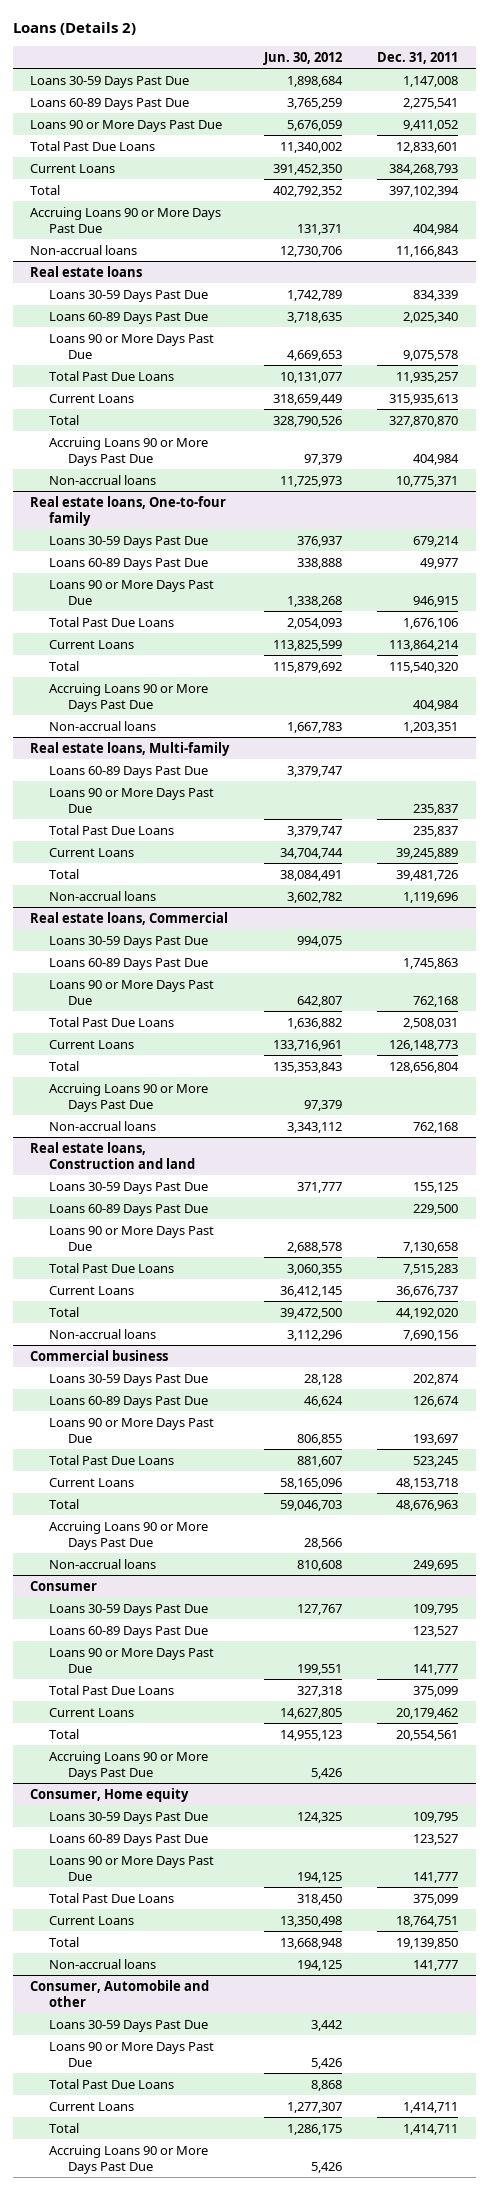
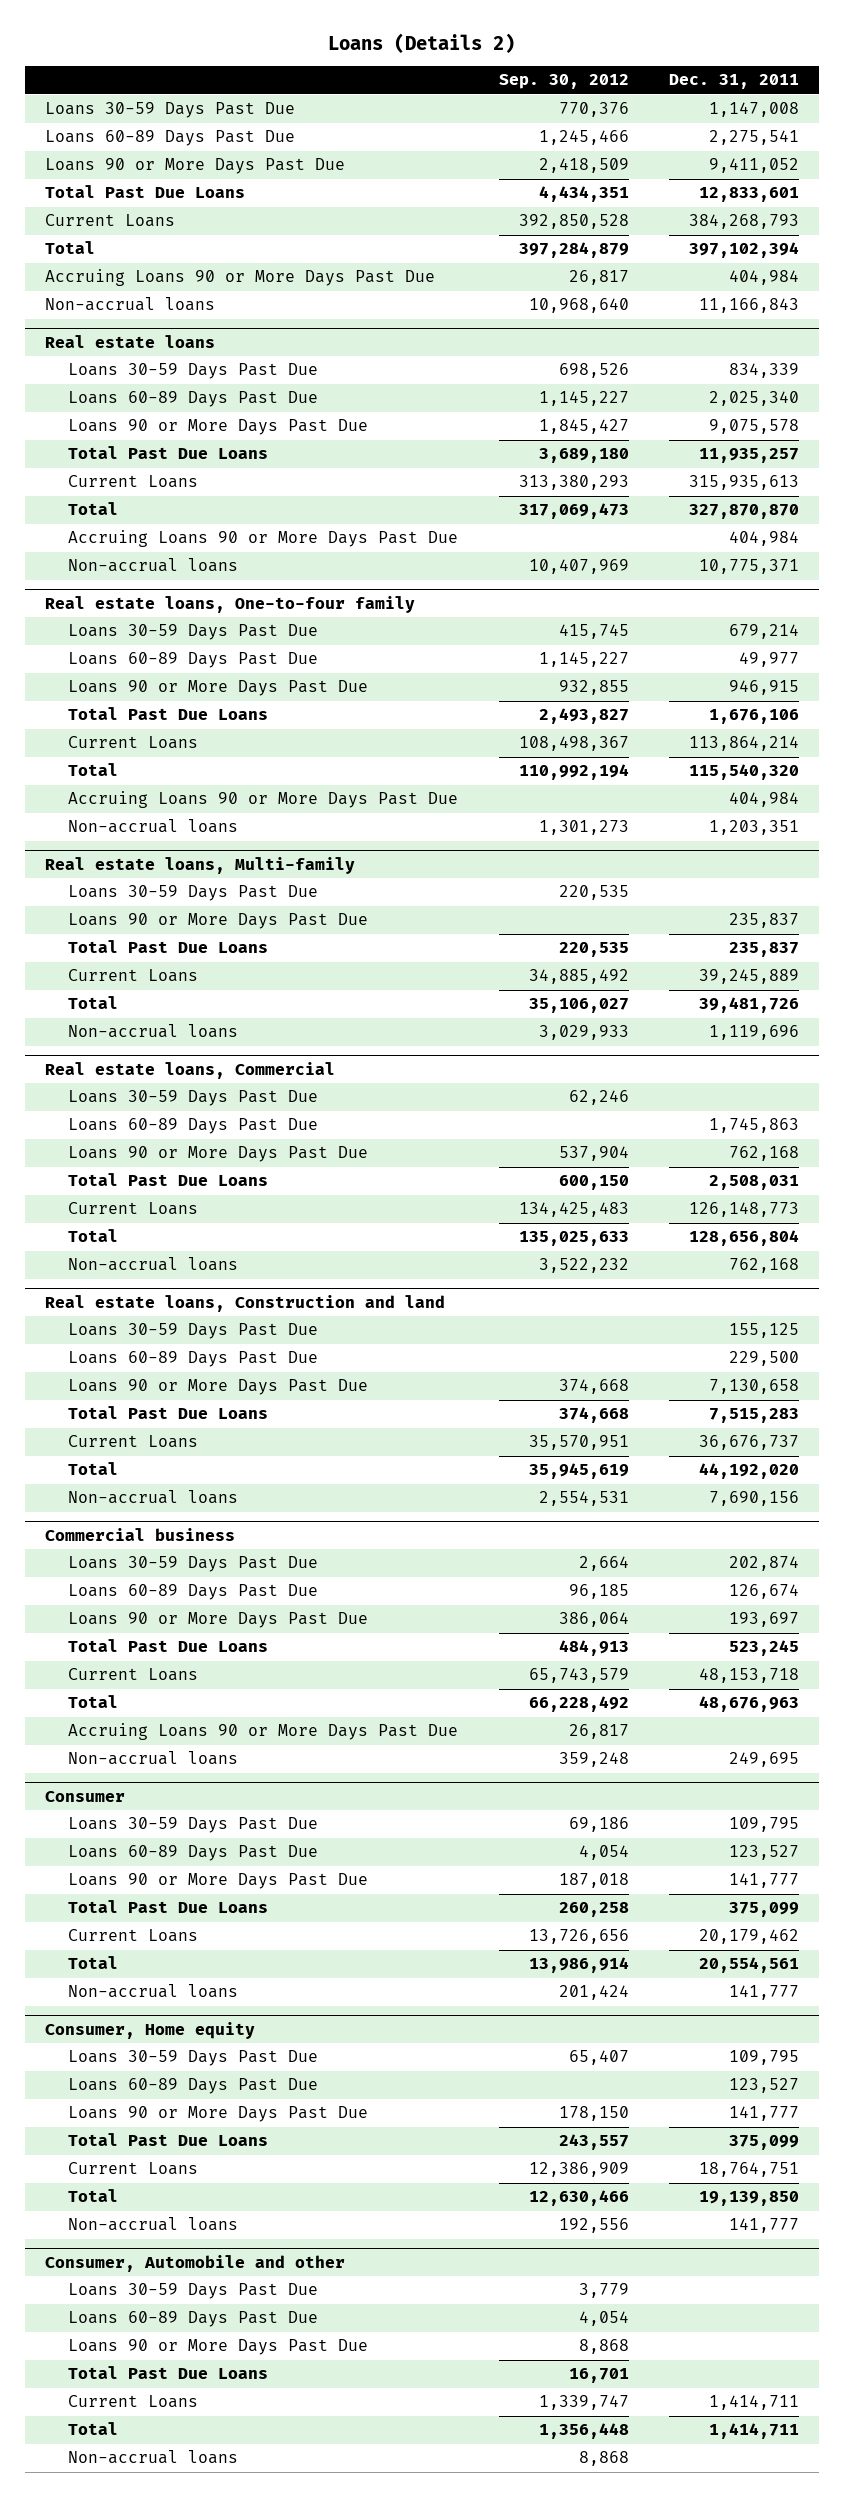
- | Jun. 30, 2012 | Dec. 31, 2011
+ | Sep. 30, 2012 | Dec. 31, 2011
@ Real estate loans, Multi-family
- Loans 60-89 Days Past Due | 3,379,747 |
+ Loans 30-59 Days Past Due | 220,535 |
@ Real estate loans, Commercial
- Accruing Loans 90 or More Days Past Due | 97,379 |
@ Consumer
- Accruing Loans 90 or More Days Past Due | 5,426 |
+ Non-accrual loans | 201,424 | 141,777
@ Consumer, Automobile and other
+ Loans 60-89 Days Past Due | 4,054 |
- Accruing Loans 90 or More Days Past Due | 5,426 |
+ Non-accrual loans | 8,868 |

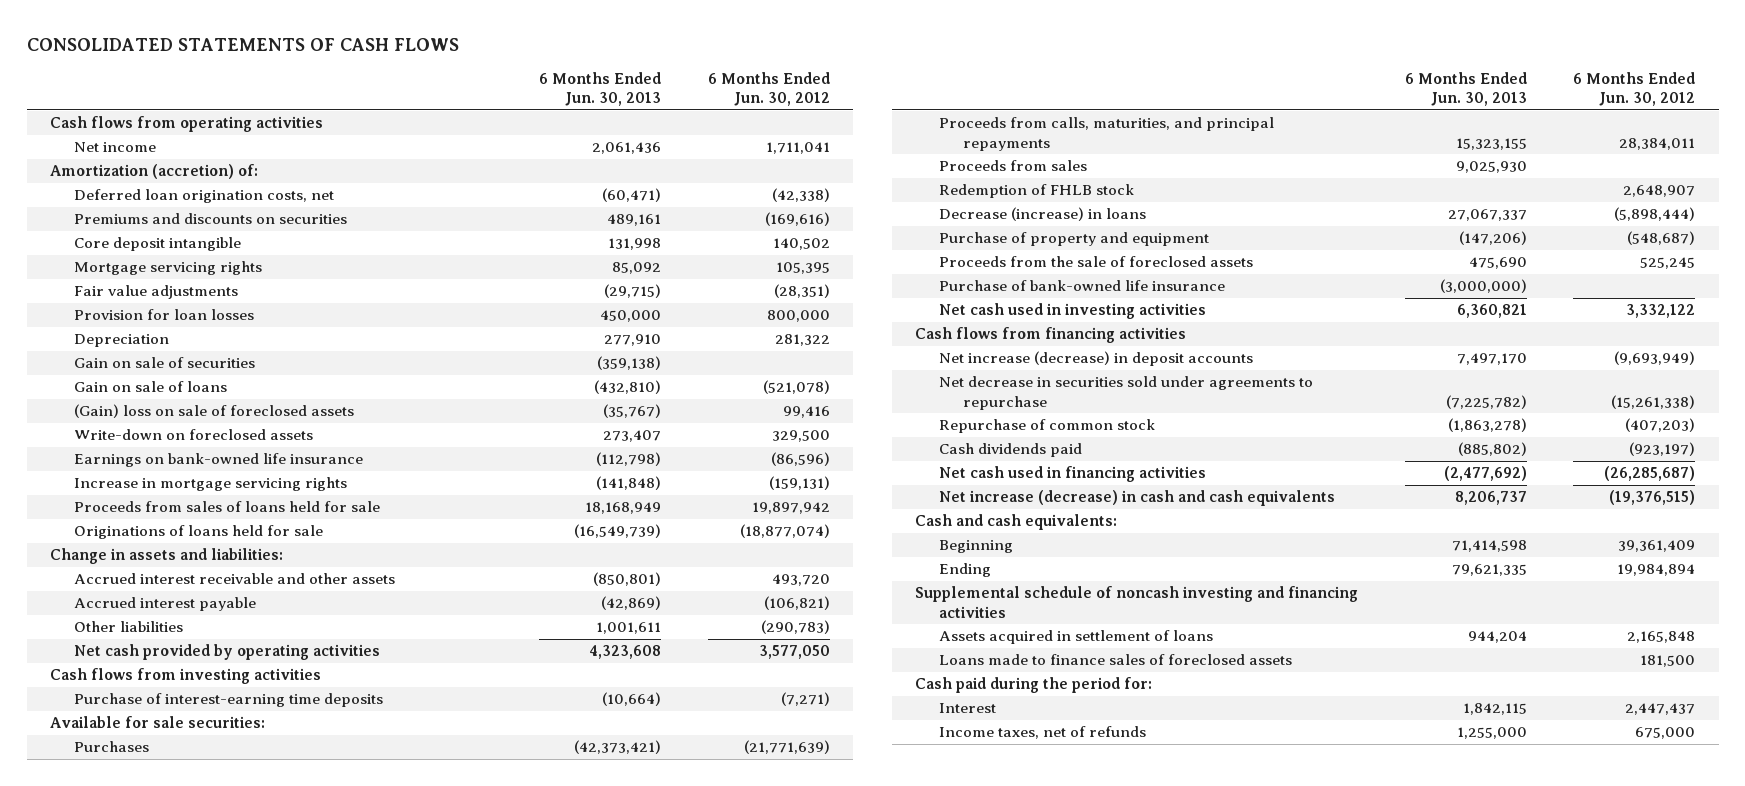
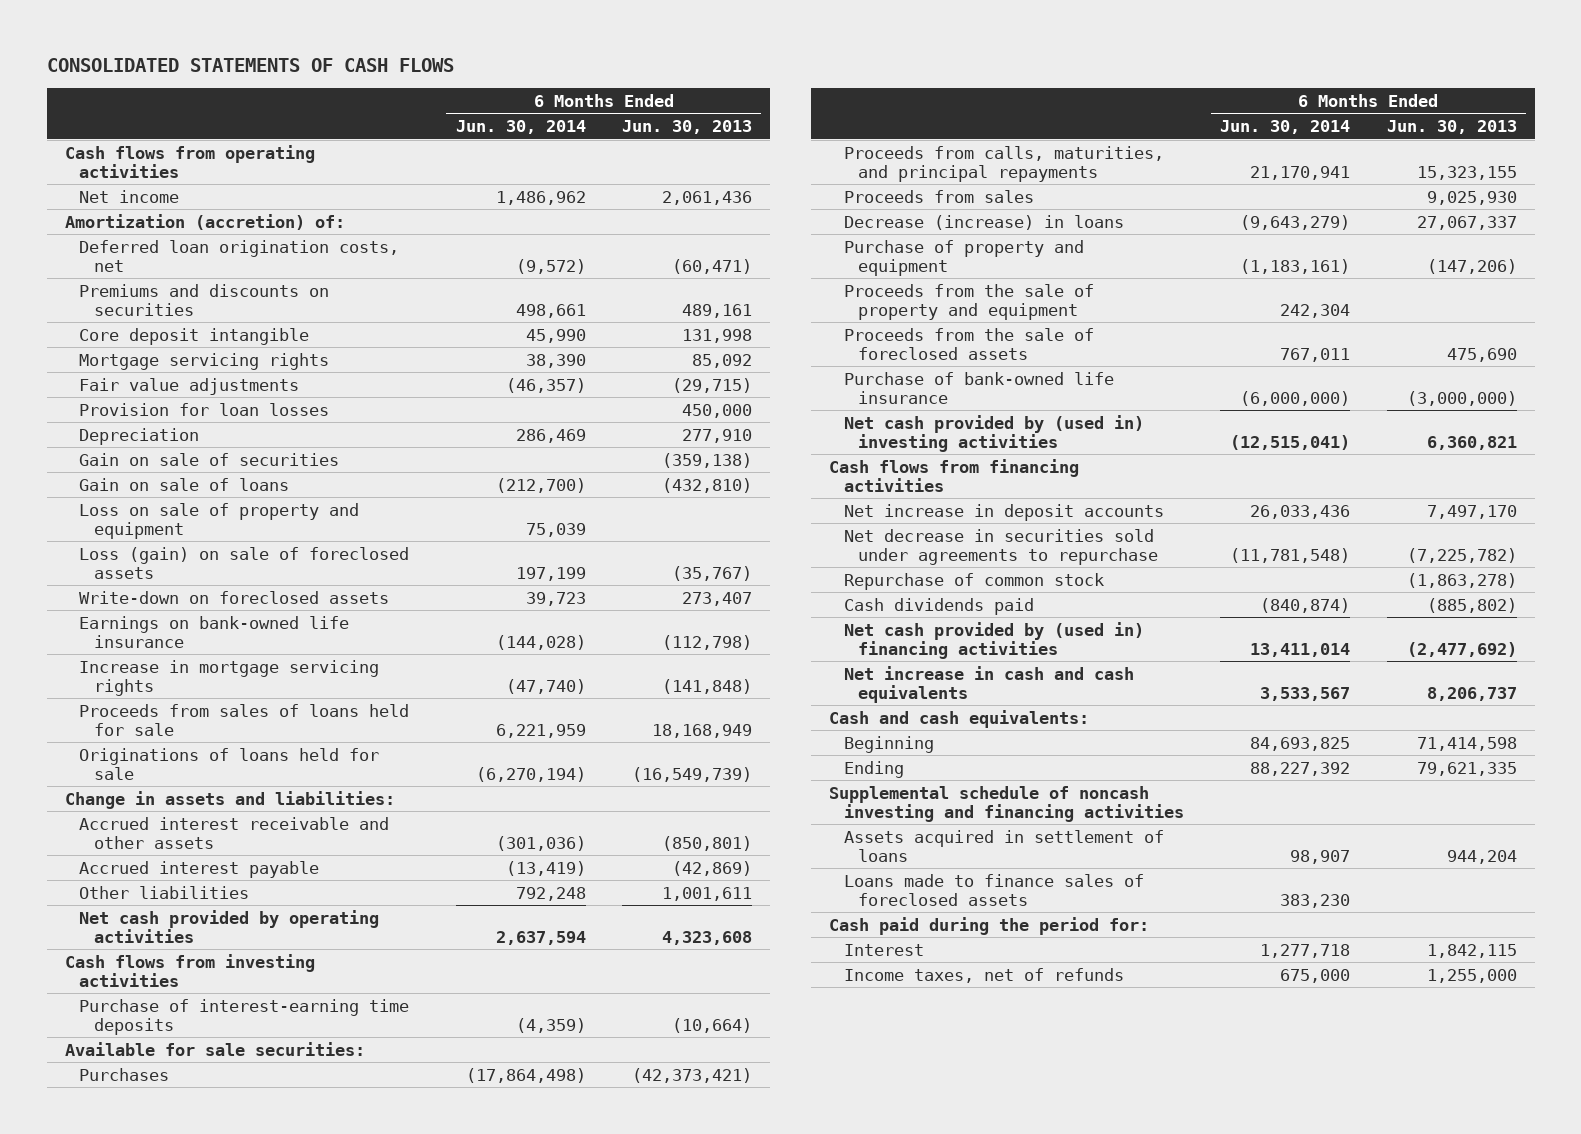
- | 6 Months Ended Jun. 30, 2013 | 6 Months Ended Jun. 30, 2012
+ | 6 Months Ended Jun. 30, 2014 | 6 Months Ended Jun. 30, 2013
- (Gain) loss on sale of foreclosed assets | (35,767) | 99,416
+ Loss on sale of property and equipment | 75,039 |
+ Loss (gain) on sale of foreclosed assets | 197,199 | (35,767)
- Redemption of FHLB stock | | 2,648,907
+ Proceeds from the sale of property and equipment | 242,304 |
- Net cash used in investing activities | 6,360,821 | 3,332,122
+ Net cash provided by (used in) investing activities | (12,515,041) | 6,360,821
- Net increase (decrease) in deposit accounts | 7,497,170 | (9,693,949)
+ Net increase in deposit accounts | 26,033,436 | 7,497,170
- Net cash used in financing activities | (2,477,692) | (26,285,687)
- Net increase (decrease) in cash and cash equivalents | 8,206,737 | (19,376,515)
+ Net cash provided by (used in) financing activities | 13,411,014 | (2,477,692)
+ Net increase in cash and cash equivalents | 3,533,567 | 8,206,737

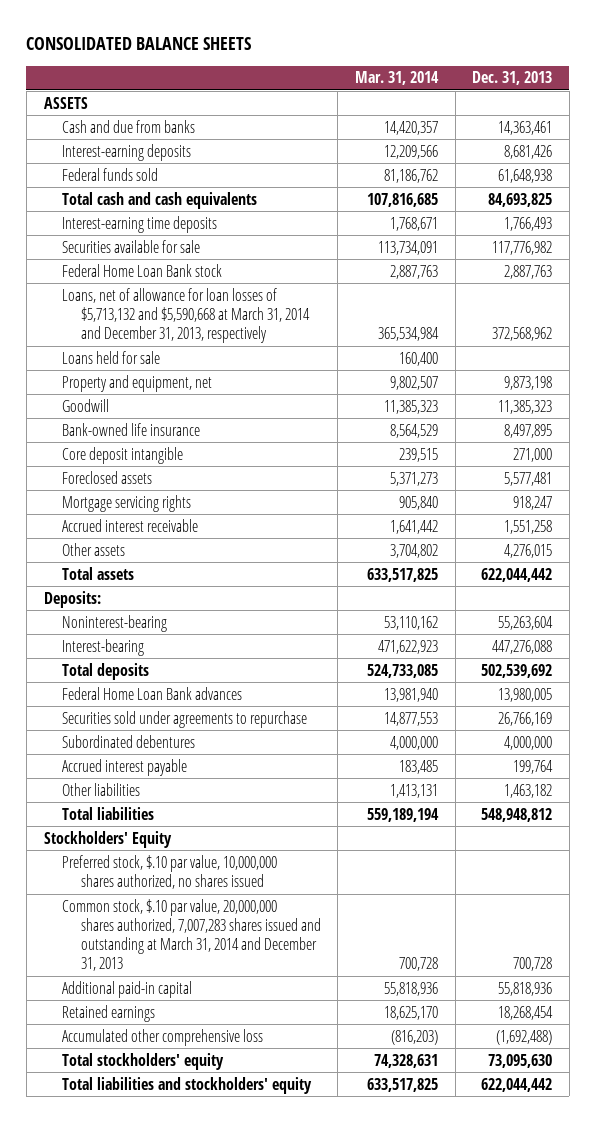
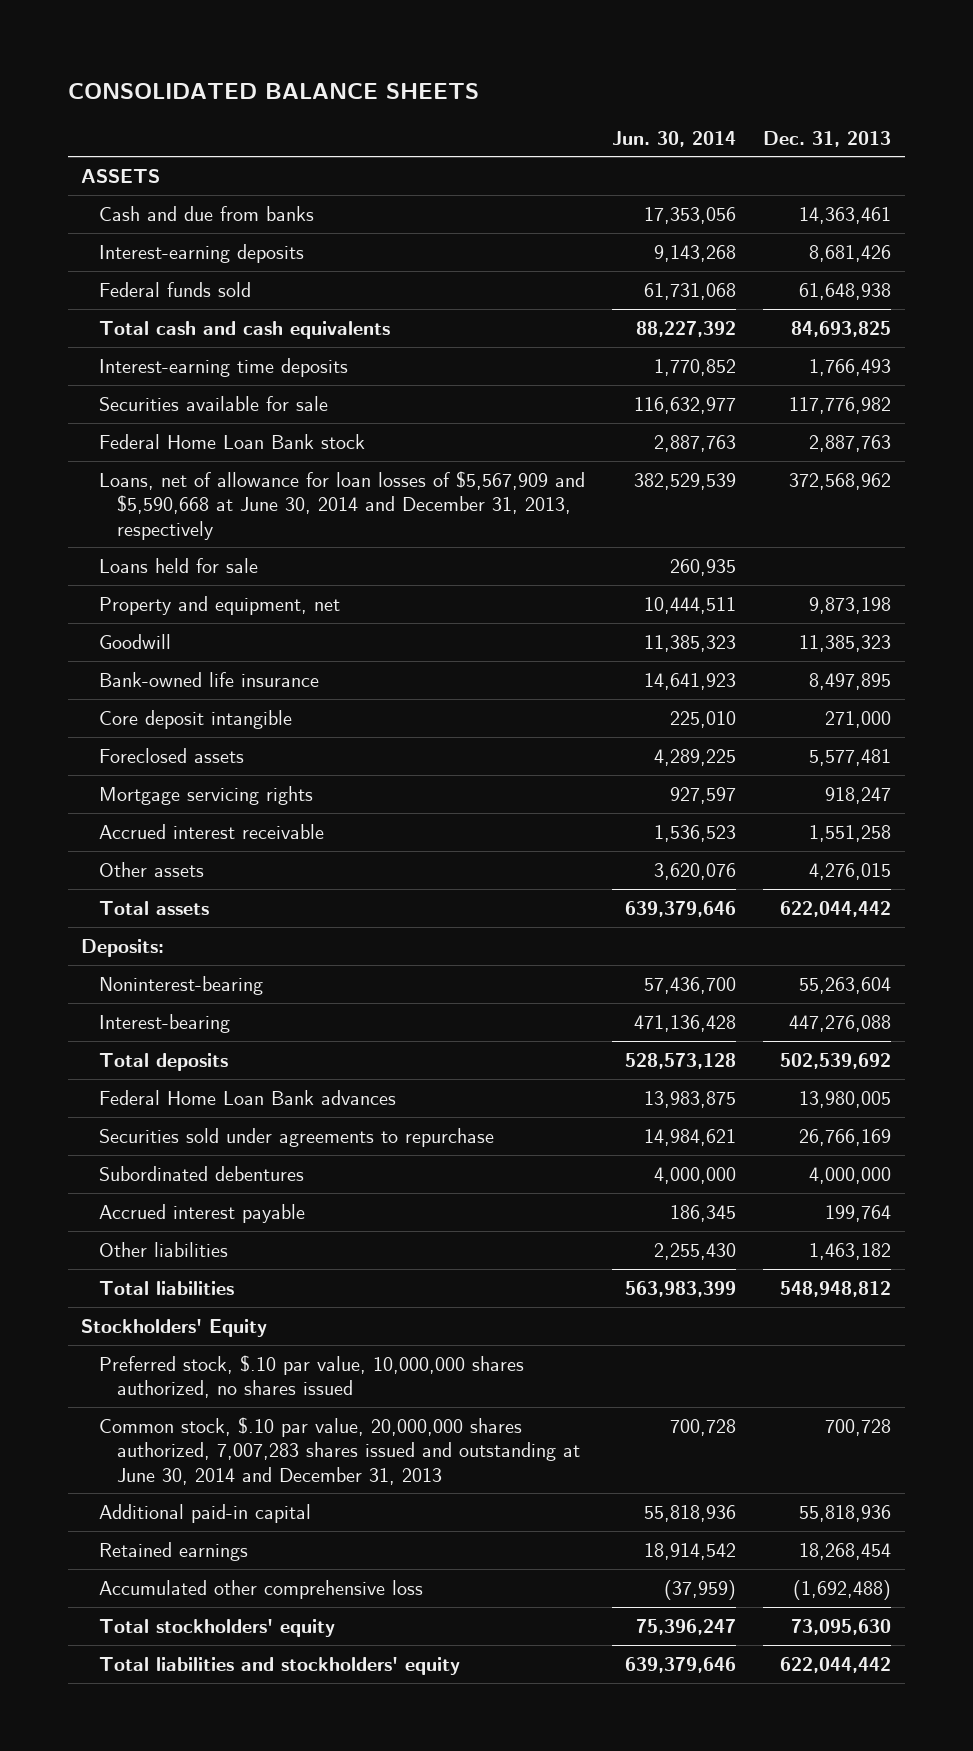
- | Mar. 31, 2014 | Dec. 31, 2013
+ | Jun. 30, 2014 | Dec. 31, 2013
- Loans, net of allowance for loan losses of $5,713,132 and $5,590,668 at March 31, 2014 and December 31, 2013, respectively | 365,534,984 | 372,568,962
+ Loans, net of allowance for loan losses of $5,567,909 and $5,590,668 at June 30, 2014 and December 31, 2013, respectively | 382,529,539 | 372,568,962
- Common stock, $.10 par value, 20,000,000 shares authorized, 7,007,283 shares issued and outstanding at March 31, 2014 and December 31, 2013 | 700,728 | 700,728
+ Common stock, $.10 par value, 20,000,000 shares authorized, 7,007,283 shares issued and outstanding at June 30, 2014 and December 31, 2013 | 700,728 | 700,728

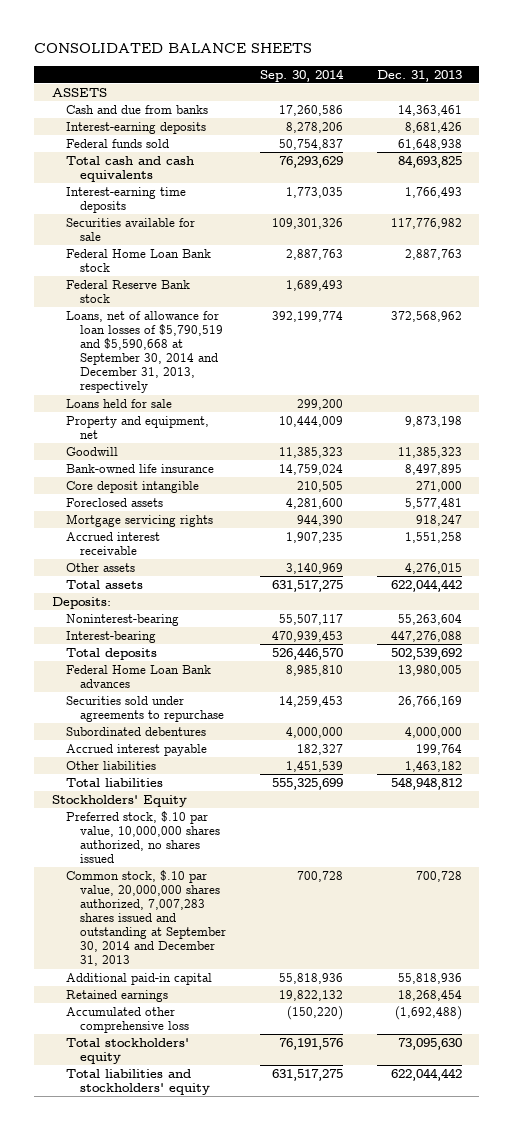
- | Jun. 30, 2014 | Dec. 31, 2013
+ | Sep. 30, 2014 | Dec. 31, 2013
- Loans, net of allowance for loan losses of $5,567,909 and $5,590,668 at June 30, 2014 and December 31, 2013, respectively | 382,529,539 | 372,568,962
+ Federal Reserve Bank stock | 1,689,493 |
+ Loans, net of allowance for loan losses of $5,790,519 and $5,590,668 at September 30, 2014 and December 31, 2013, respectively | 392,199,774 | 372,568,962
- Common stock, $.10 par value, 20,000,000 shares authorized, 7,007,283 shares issued and outstanding at June 30, 2014 and December 31, 2013 | 700,728 | 700,728
+ Common stock, $.10 par value, 20,000,000 shares authorized, 7,007,283 shares issued and outstanding at September 30, 2014 and December 31, 2013 | 700,728 | 700,728

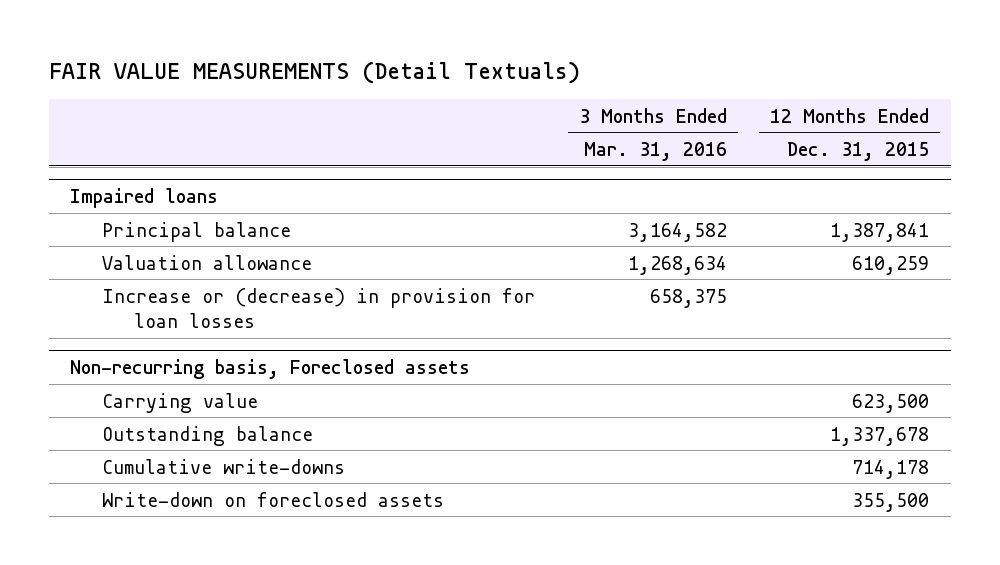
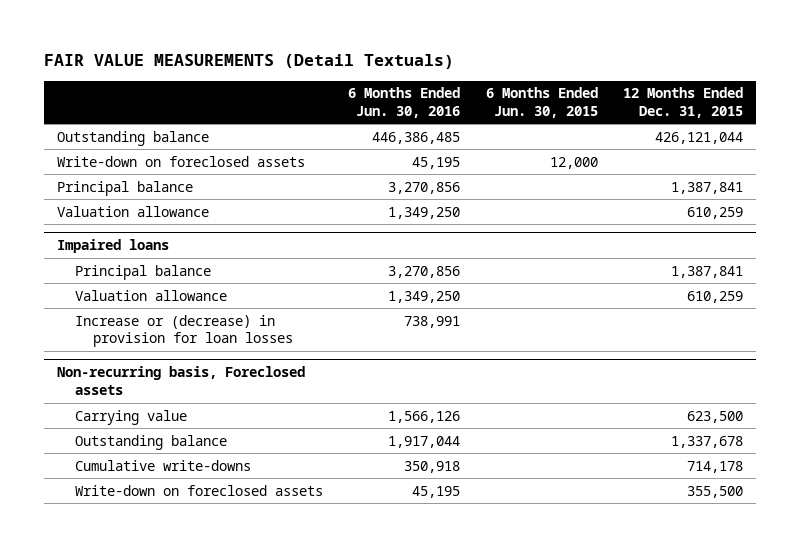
- | 3 Months Ended Mar. 31, 2016 | 12 Months Ended Dec. 31, 2015
+ | 6 Months Ended Jun. 30, 2016 | 6 Months Ended Jun. 30, 2015 | 12 Months Ended Dec. 31, 2015
+ Outstanding balance | 446,386,485 | | 426,121,044
+ Write-down on foreclosed assets | 45,195 | 12,000 |
+ Principal balance | 3,270,856 | | 1,387,841
+ Valuation allowance | 1,349,250 | | 610,259

